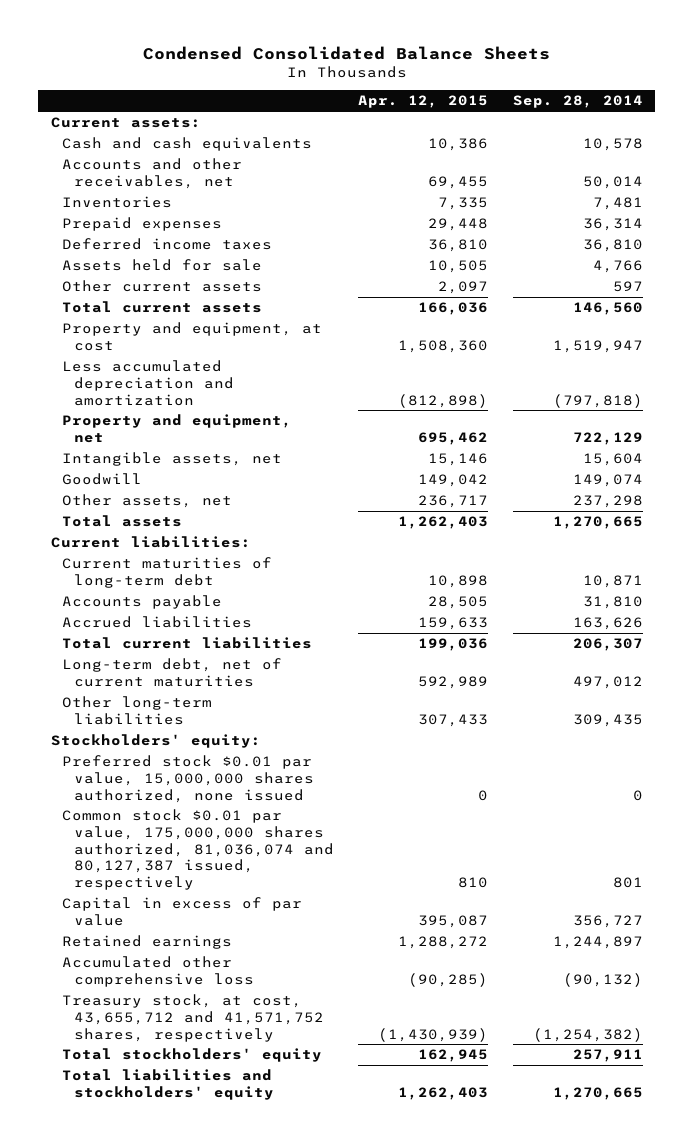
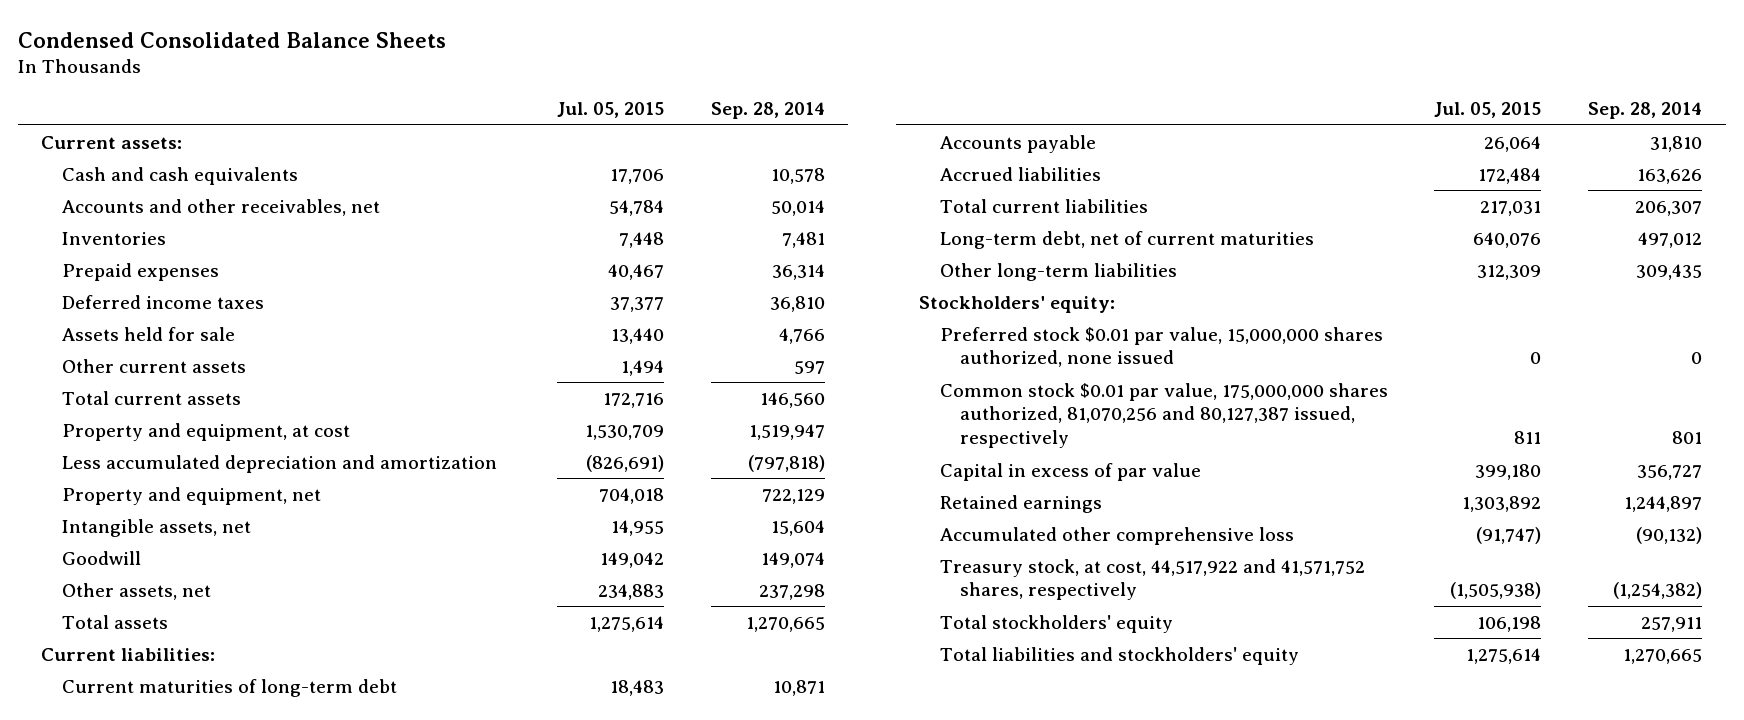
- | Apr. 12, 2015 | Sep. 28, 2014
+ | Jul. 05, 2015 | Sep. 28, 2014
- Common stock $0.01 par value, 175,000,000 shares authorized, 81,036,074 and 80,127,387 issued, respectively | 810 | 801
+ Common stock $0.01 par value, 175,000,000 shares authorized, 81,070,256 and 80,127,387 issued, respectively | 811 | 801
- Treasury stock, at cost, 43,655,712 and 41,571,752 shares, respectively | (1,430,939) | (1,254,382)
+ Treasury stock, at cost, 44,517,922 and 41,571,752 shares, respectively | (1,505,938) | (1,254,382)

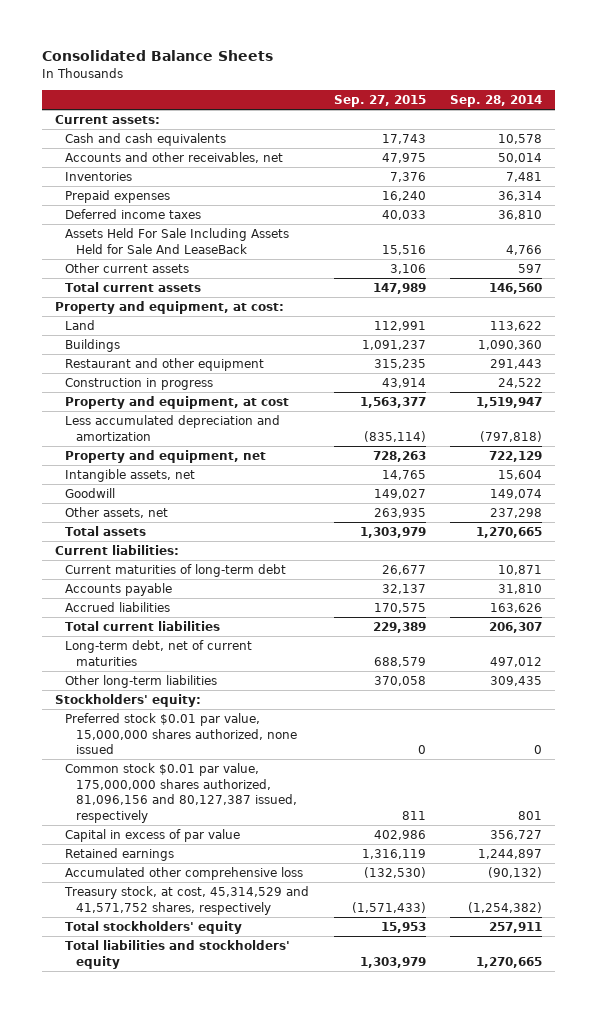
- Condensed Consolidated Balance Sheets
+ Consolidated Balance Sheets
- | Jul. 05, 2015 | Sep. 28, 2014
+ | Sep. 27, 2015 | Sep. 28, 2014
- Assets held for sale | 13,440 | 4,766
+ Assets Held For Sale Including Assets Held for Sale And LeaseBack | 15,516 | 4,766
+ Property and equipment, at cost:
+ Land | 112,991 | 113,622
+ Buildings | 1,091,237 | 1,090,360
+ Restaurant and other equipment | 315,235 | 291,443
+ Construction in progress | 43,914 | 24,522
- Common stock $0.01 par value, 175,000,000 shares authorized, 81,070,256 and 80,127,387 issued, respectively | 811 | 801
+ Common stock $0.01 par value, 175,000,000 shares authorized, 81,096,156 and 80,127,387 issued, respectively | 811 | 801
- Treasury stock, at cost, 44,517,922 and 41,571,752 shares, respectively | (1,505,938) | (1,254,382)
+ Treasury stock, at cost, 45,314,529 and 41,571,752 shares, respectively | (1,571,433) | (1,254,382)

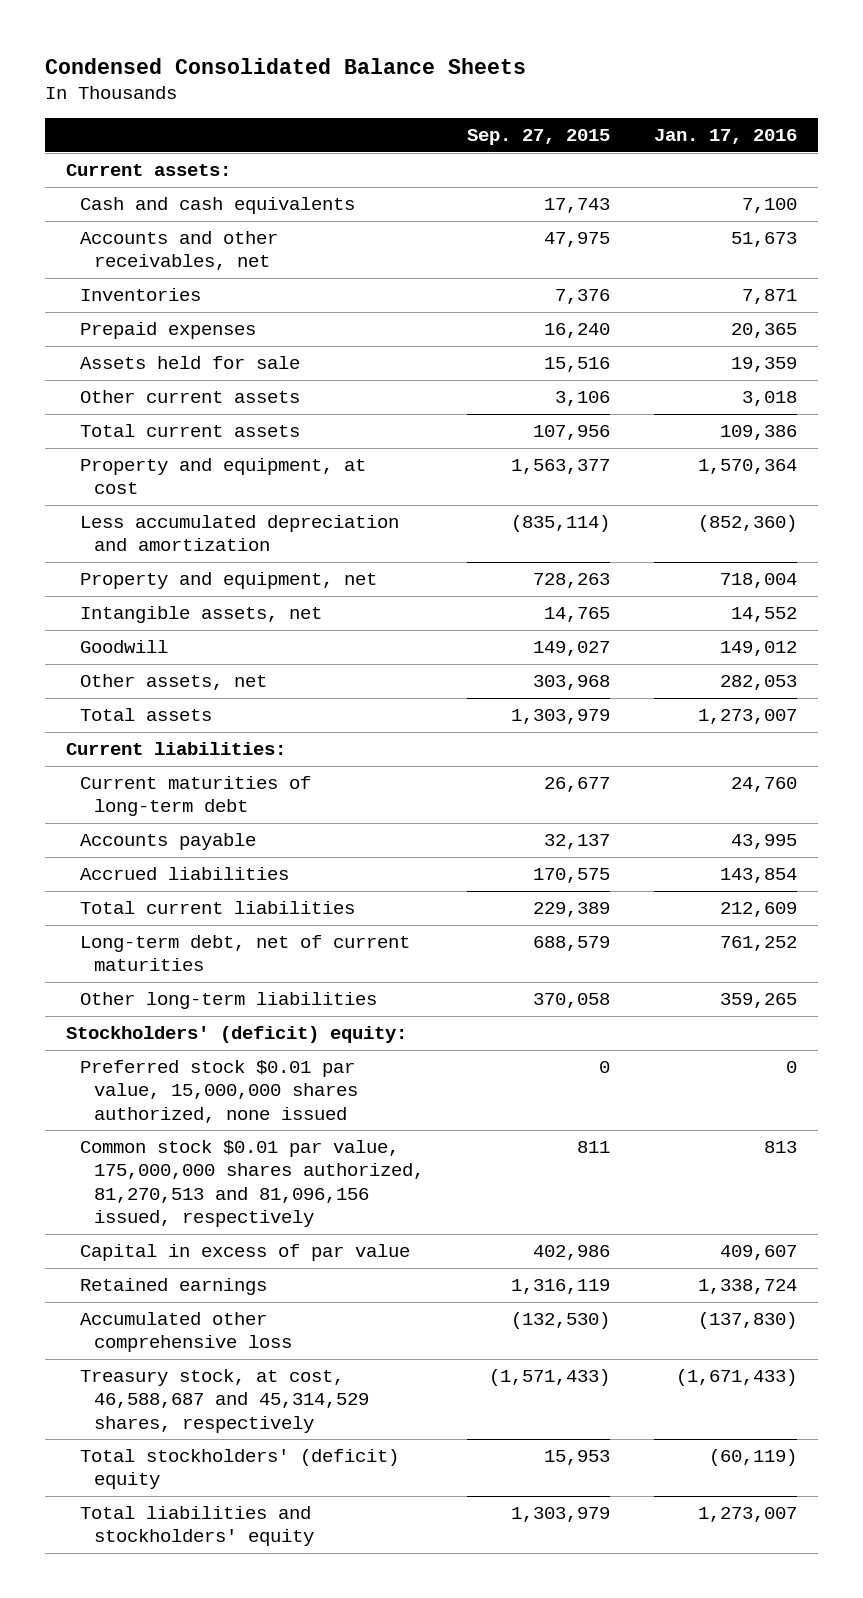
- Consolidated Balance Sheets
+ Condensed Consolidated Balance Sheets
- | Sep. 27, 2015 | Sep. 28, 2014
+ | Sep. 27, 2015 | Jan. 17, 2016
- Deferred income taxes | 40,033 | 36,810
- Assets Held For Sale Including Assets Held for Sale And LeaseBack | 15,516 | 4,766
+ Assets held for sale | 15,516 | 19,359
- Total current assets | 147,989 | 146,560
- Property and equipment, at cost:
- Land | 112,991 | 113,622
- Buildings | 1,091,237 | 1,090,360
- Restaurant and other equipment | 315,235 | 291,443
- Construction in progress | 43,914 | 24,522
+ Total current assets | 107,956 | 109,386
- Other assets, net | 263,935 | 237,298
+ Other assets, net | 303,968 | 282,053
- Stockholders' equity:
+ Stockholders' (deficit) equity:
- Common stock $0.01 par value, 175,000,000 shares authorized, 81,096,156 and 80,127,387 issued, respectively | 811 | 801
+ Common stock $0.01 par value, 175,000,000 shares authorized, 81,270,513 and 81,096,156 issued, respectively | 811 | 813
- Treasury stock, at cost, 45,314,529 and 41,571,752 shares, respectively | (1,571,433) | (1,254,382)
- Total stockholders' equity | 15,953 | 257,911
+ Treasury stock, at cost, 46,588,687 and 45,314,529 shares, respectively | (1,571,433) | (1,671,433)
+ Total stockholders' (deficit) equity | 15,953 | (60,119)

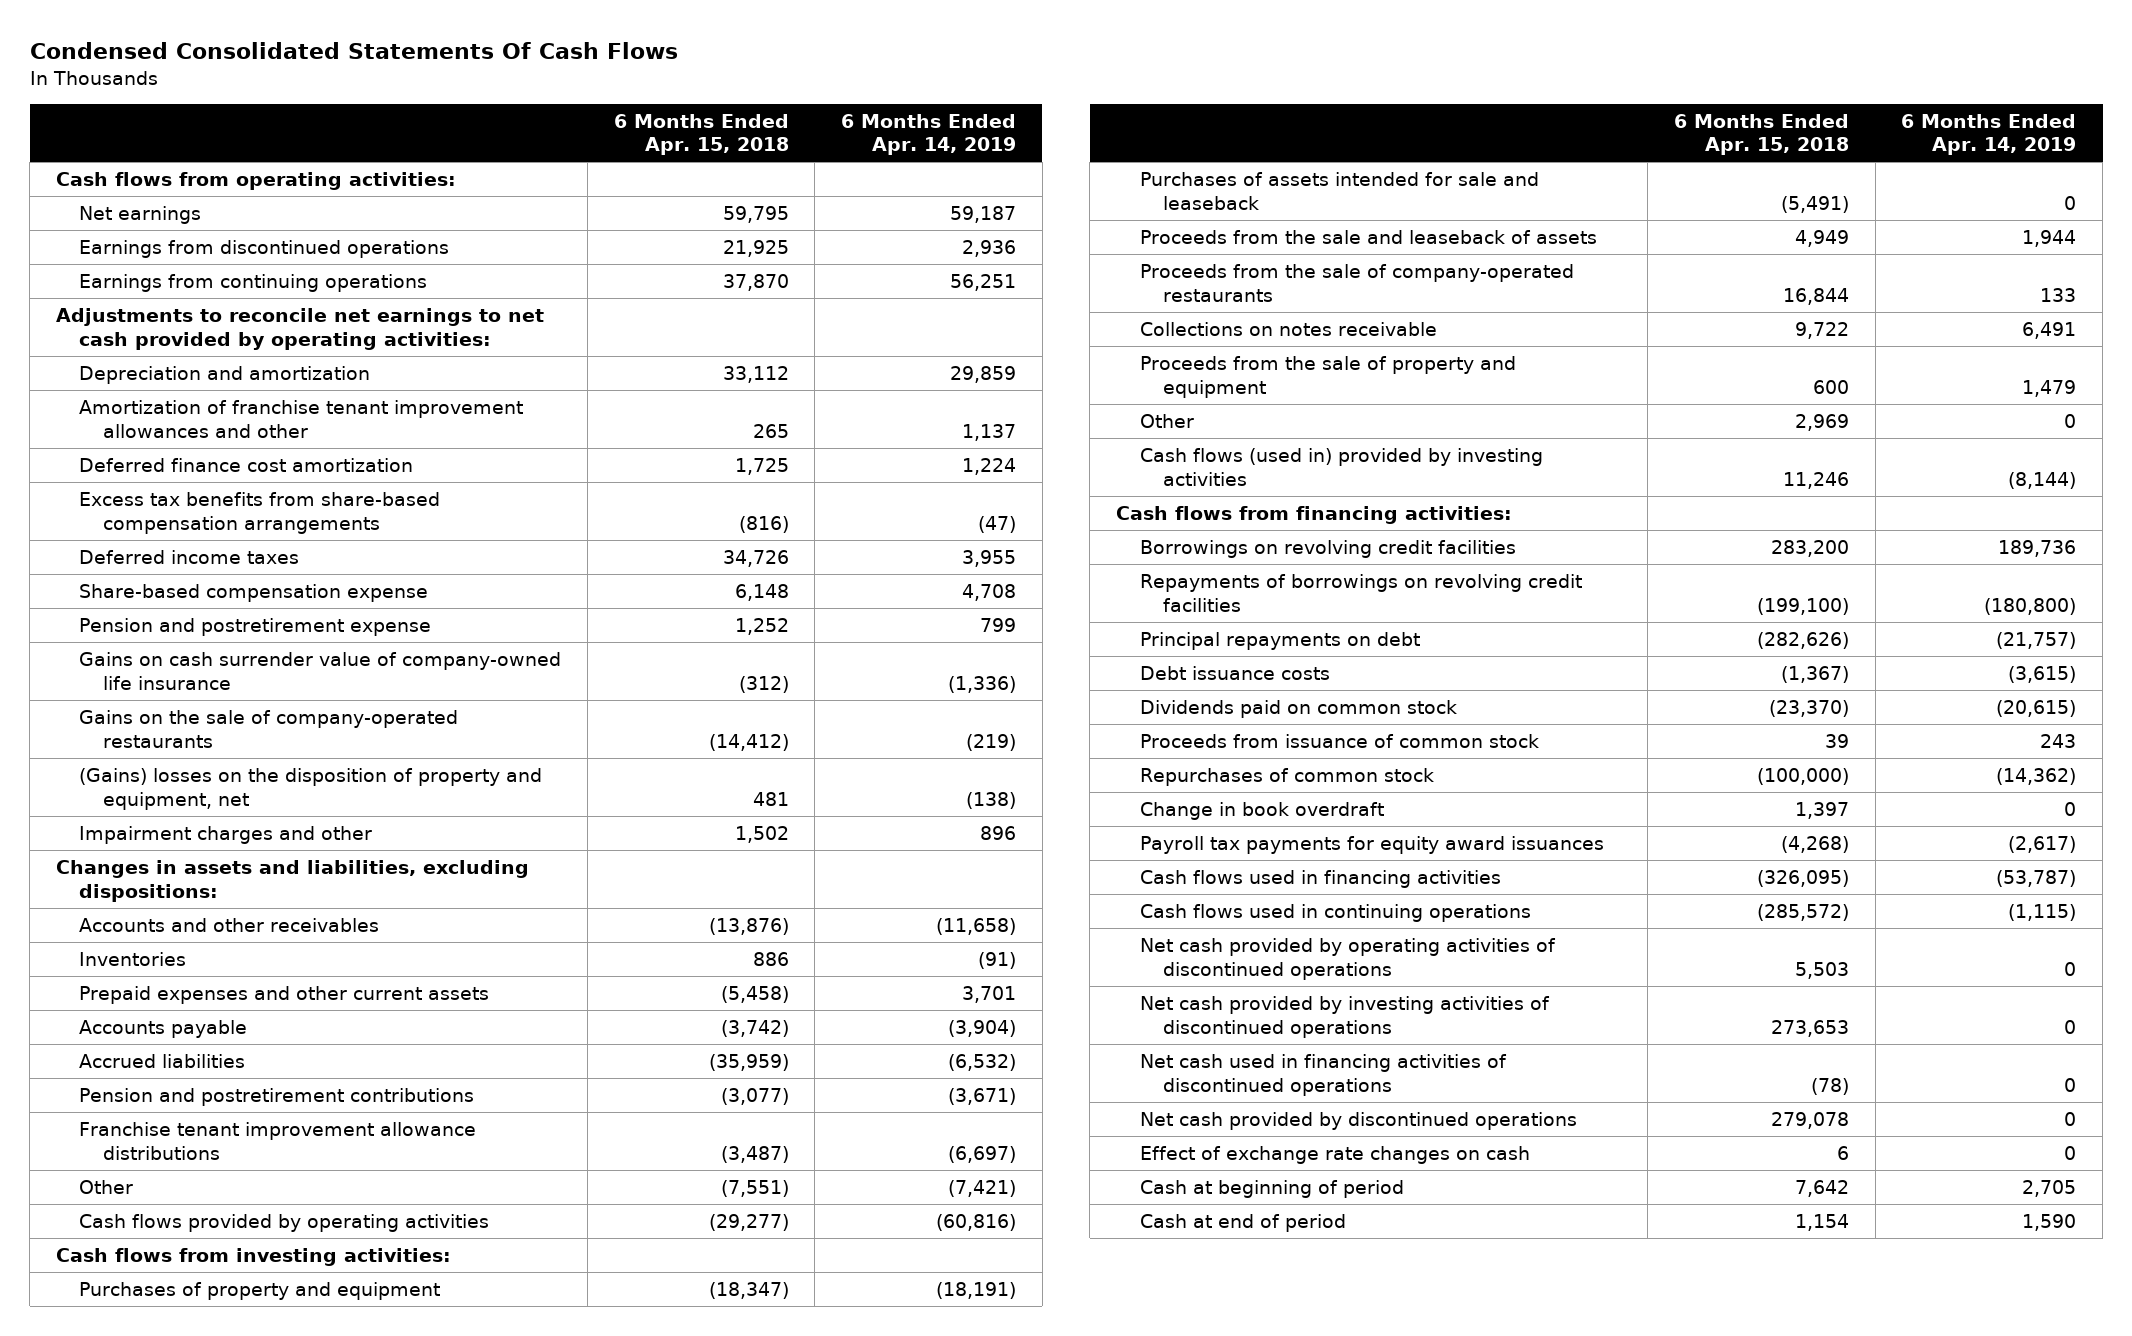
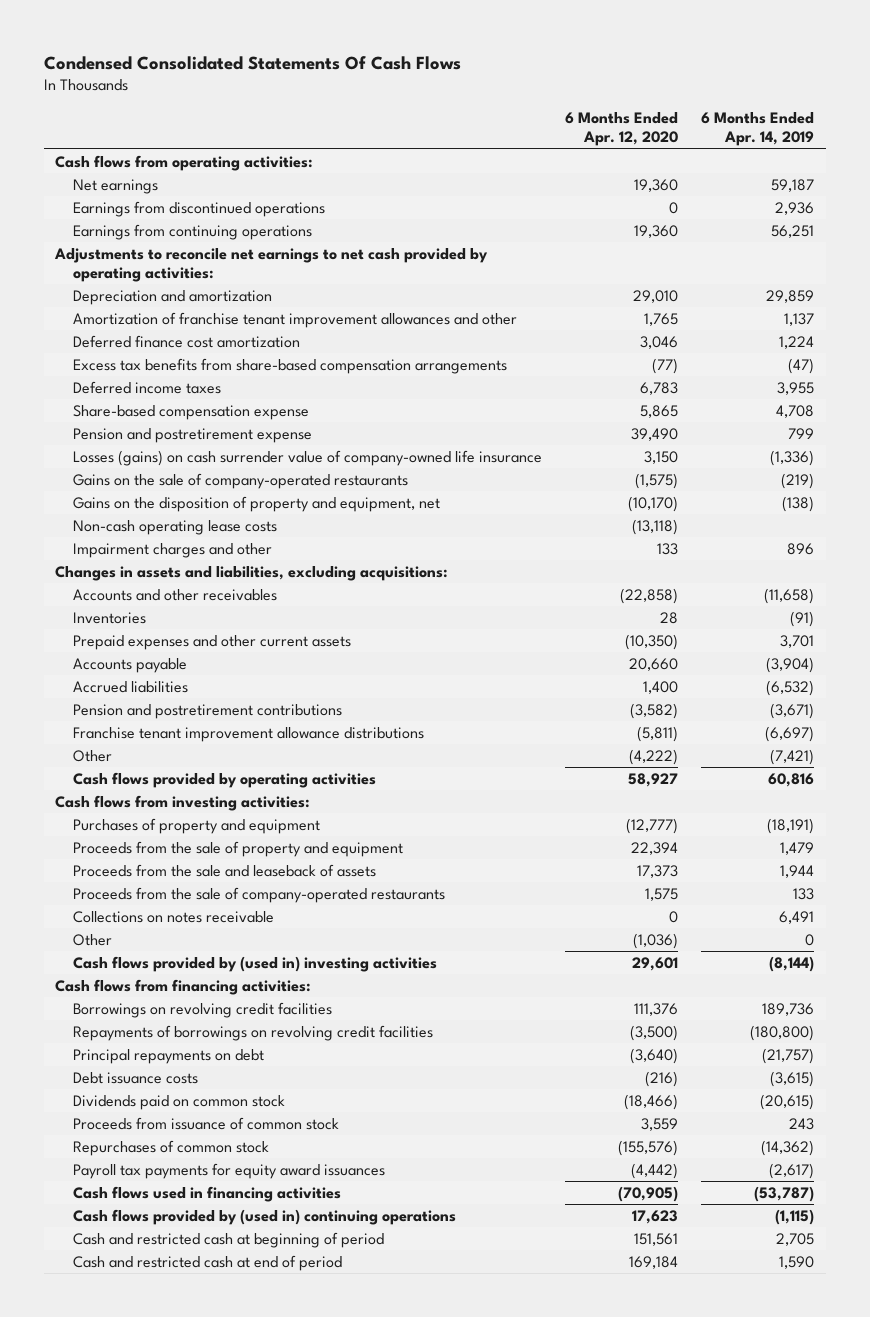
- | 6 Months Ended Apr. 15, 2018 | 6 Months Ended Apr. 14, 2019
+ | 6 Months Ended Apr. 12, 2020 | 6 Months Ended Apr. 14, 2019
- Gains on cash surrender value of company-owned life insurance | (312) | (1,336)
+ Losses (gains) on cash surrender value of company-owned life insurance | 3,150 | (1,336)
- (Gains) losses on the disposition of property and equipment, net | 481 | (138)
+ Gains on the disposition of property and equipment, net | (10,170) | (138)
+ Non-cash operating lease costs | (13,118) |
- Changes in assets and liabilities, excluding dispositions:
+ Changes in assets and liabilities, excluding acquisitions:
- Cash flows provided by operating activities | (29,277) | (60,816)
+ Cash flows provided by operating activities | 58,927 | 60,816
- Purchases of assets intended for sale and leaseback | (5,491) | 0
moved up: Proceeds from the sale of property and equipment | 22,394 | 1,479
- Cash flows (used in) provided by investing activities | 11,246 | (8,144)
+ Cash flows provided by (used in) investing activities | 29,601 | (8,144)
- Change in book overdraft | 1,397 | 0
- Cash flows used in continuing operations | (285,572) | (1,115)
- Net cash provided by operating activities of discontinued operations | 5,503 | 0
- Net cash provided by investing activities of discontinued operations | 273,653 | 0
- Net cash used in financing activities of discontinued operations | (78) | 0
- Net cash provided by discontinued operations | 279,078 | 0
- Effect of exchange rate changes on cash | 6 | 0
- Cash at beginning of period | 7,642 | 2,705
- Cash at end of period | 1,154 | 1,590
+ Cash flows provided by (used in) continuing operations | 17,623 | (1,115)
+ Cash and restricted cash at beginning of period | 151,561 | 2,705
+ Cash and restricted cash at end of period | 169,184 | 1,590

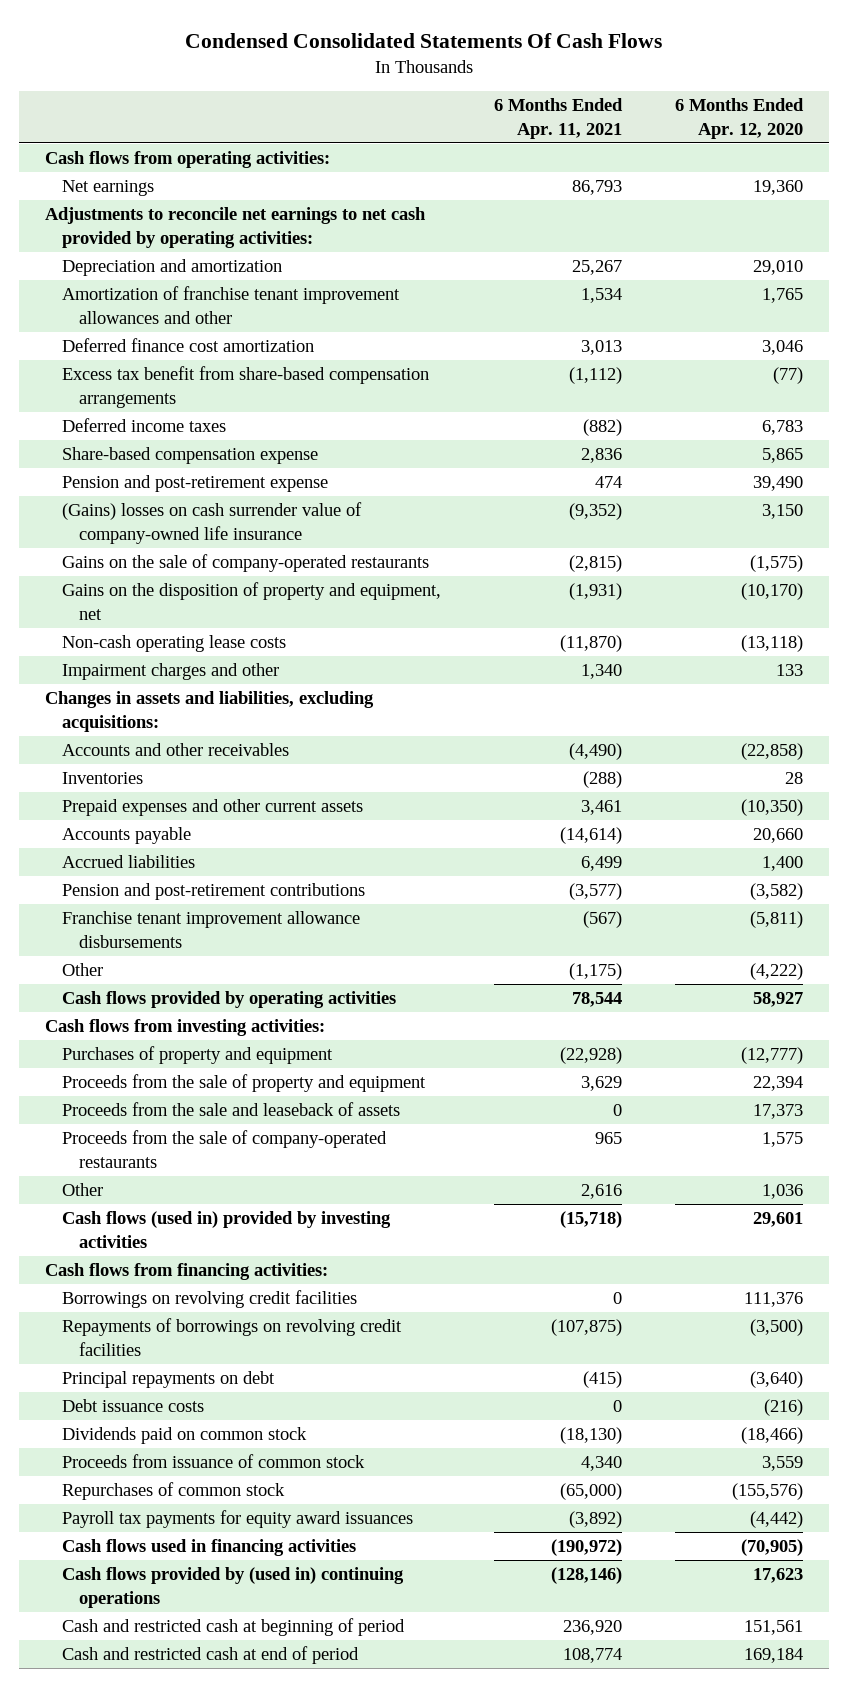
- | 6 Months Ended Apr. 12, 2020 | 6 Months Ended Apr. 14, 2019
+ | 6 Months Ended Apr. 11, 2021 | 6 Months Ended Apr. 12, 2020
- Earnings from discontinued operations | 0 | 2,936
- Earnings from continuing operations | 19,360 | 56,251
- Excess tax benefits from share-based compensation arrangements | (77) | (47)
+ Excess tax benefit from share-based compensation arrangements | (1,112) | (77)
- Pension and postretirement expense | 39,490 | 799
- Losses (gains) on cash surrender value of company-owned life insurance | 3,150 | (1,336)
+ Pension and post-retirement expense | 474 | 39,490
+ (Gains) losses on cash surrender value of company-owned life insurance | (9,352) | 3,150
- Pension and postretirement contributions | (3,582) | (3,671)
- Franchise tenant improvement allowance distributions | (5,811) | (6,697)
+ Pension and post-retirement contributions | (3,577) | (3,582)
+ Franchise tenant improvement allowance disbursements | (567) | (5,811)
- Collections on notes receivable | 0 | 6,491
- Other | (1,036) | 0
- Cash flows provided by (used in) investing activities | 29,601 | (8,144)
+ Other | 2,616 | 1,036
+ Cash flows (used in) provided by investing activities | (15,718) | 29,601

